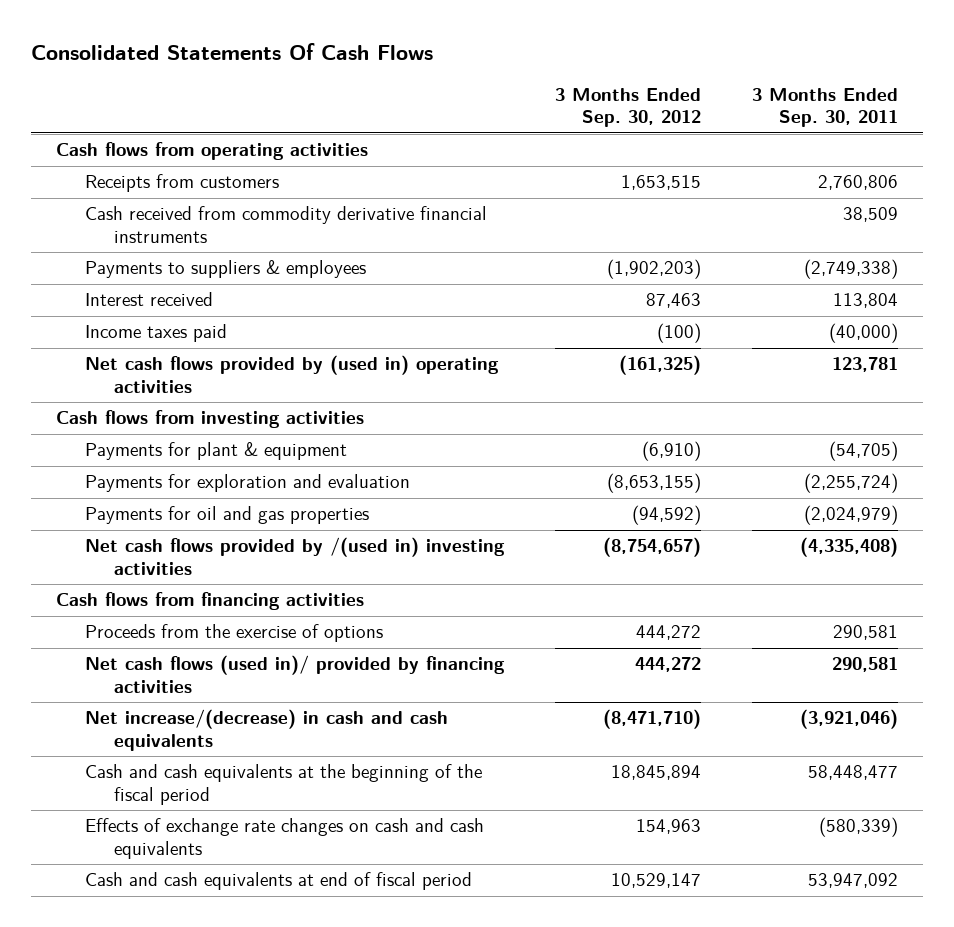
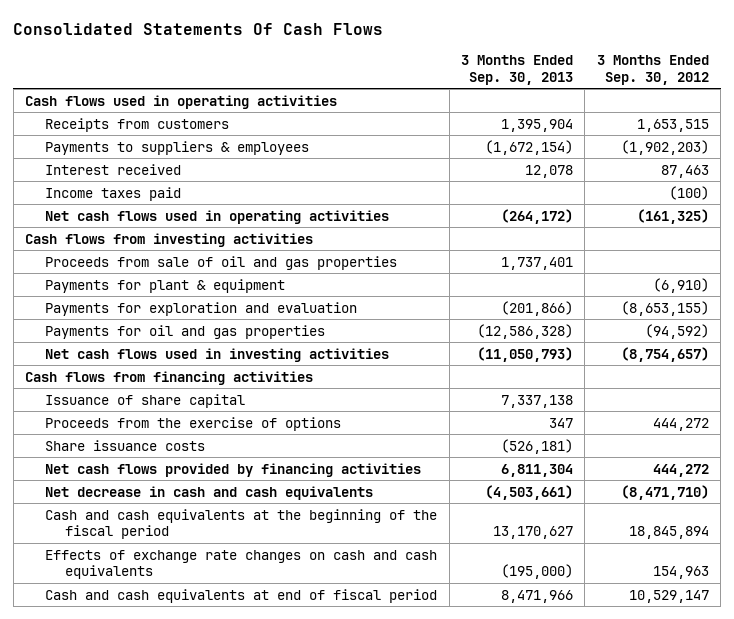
- | 3 Months Ended Sep. 30, 2012 | 3 Months Ended Sep. 30, 2011
+ | 3 Months Ended Sep. 30, 2013 | 3 Months Ended Sep. 30, 2012
- Cash flows from operating activities
+ Cash flows used in operating activities
- Cash received from commodity derivative financial instruments | | 38,509
- Net cash flows provided by (used in) operating activities | (161,325) | 123,781
+ Net cash flows used in operating activities | (264,172) | (161,325)
+ Proceeds from sale of oil and gas properties | 1,737,401 |
- Net cash flows provided by /(used in) investing activities | (8,754,657) | (4,335,408)
+ Net cash flows used in investing activities | (11,050,793) | (8,754,657)
+ Issuance of share capital | 7,337,138 |
- Net cash flows (used in)/ provided by financing activities | 444,272 | 290,581
- Net increase/(decrease) in cash and cash equivalents | (8,471,710) | (3,921,046)
+ Share issuance costs | (526,181) |
+ Net cash flows provided by financing activities | 6,811,304 | 444,272
+ Net decrease in cash and cash equivalents | (4,503,661) | (8,471,710)

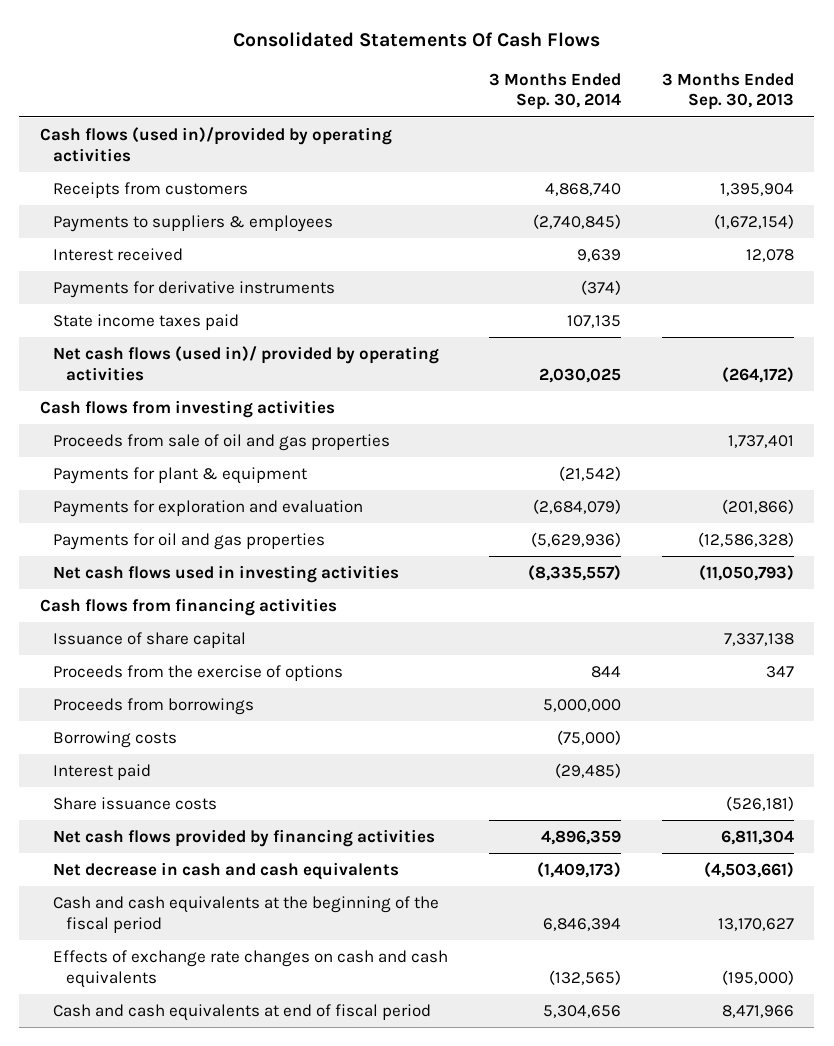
- | 3 Months Ended Sep. 30, 2013 | 3 Months Ended Sep. 30, 2012
+ | 3 Months Ended Sep. 30, 2014 | 3 Months Ended Sep. 30, 2013
- Cash flows used in operating activities
+ Cash flows (used in)/provided by operating activities
- Income taxes paid | | (100)
- Net cash flows used in operating activities | (264,172) | (161,325)
+ Payments for derivative instruments | (374) |
+ State income taxes paid | 107,135 |
+ Net cash flows (used in)/ provided by operating activities | 2,030,025 | (264,172)
+ Proceeds from borrowings | 5,000,000 |
+ Borrowing costs | (75,000) |
+ Interest paid | (29,485) |

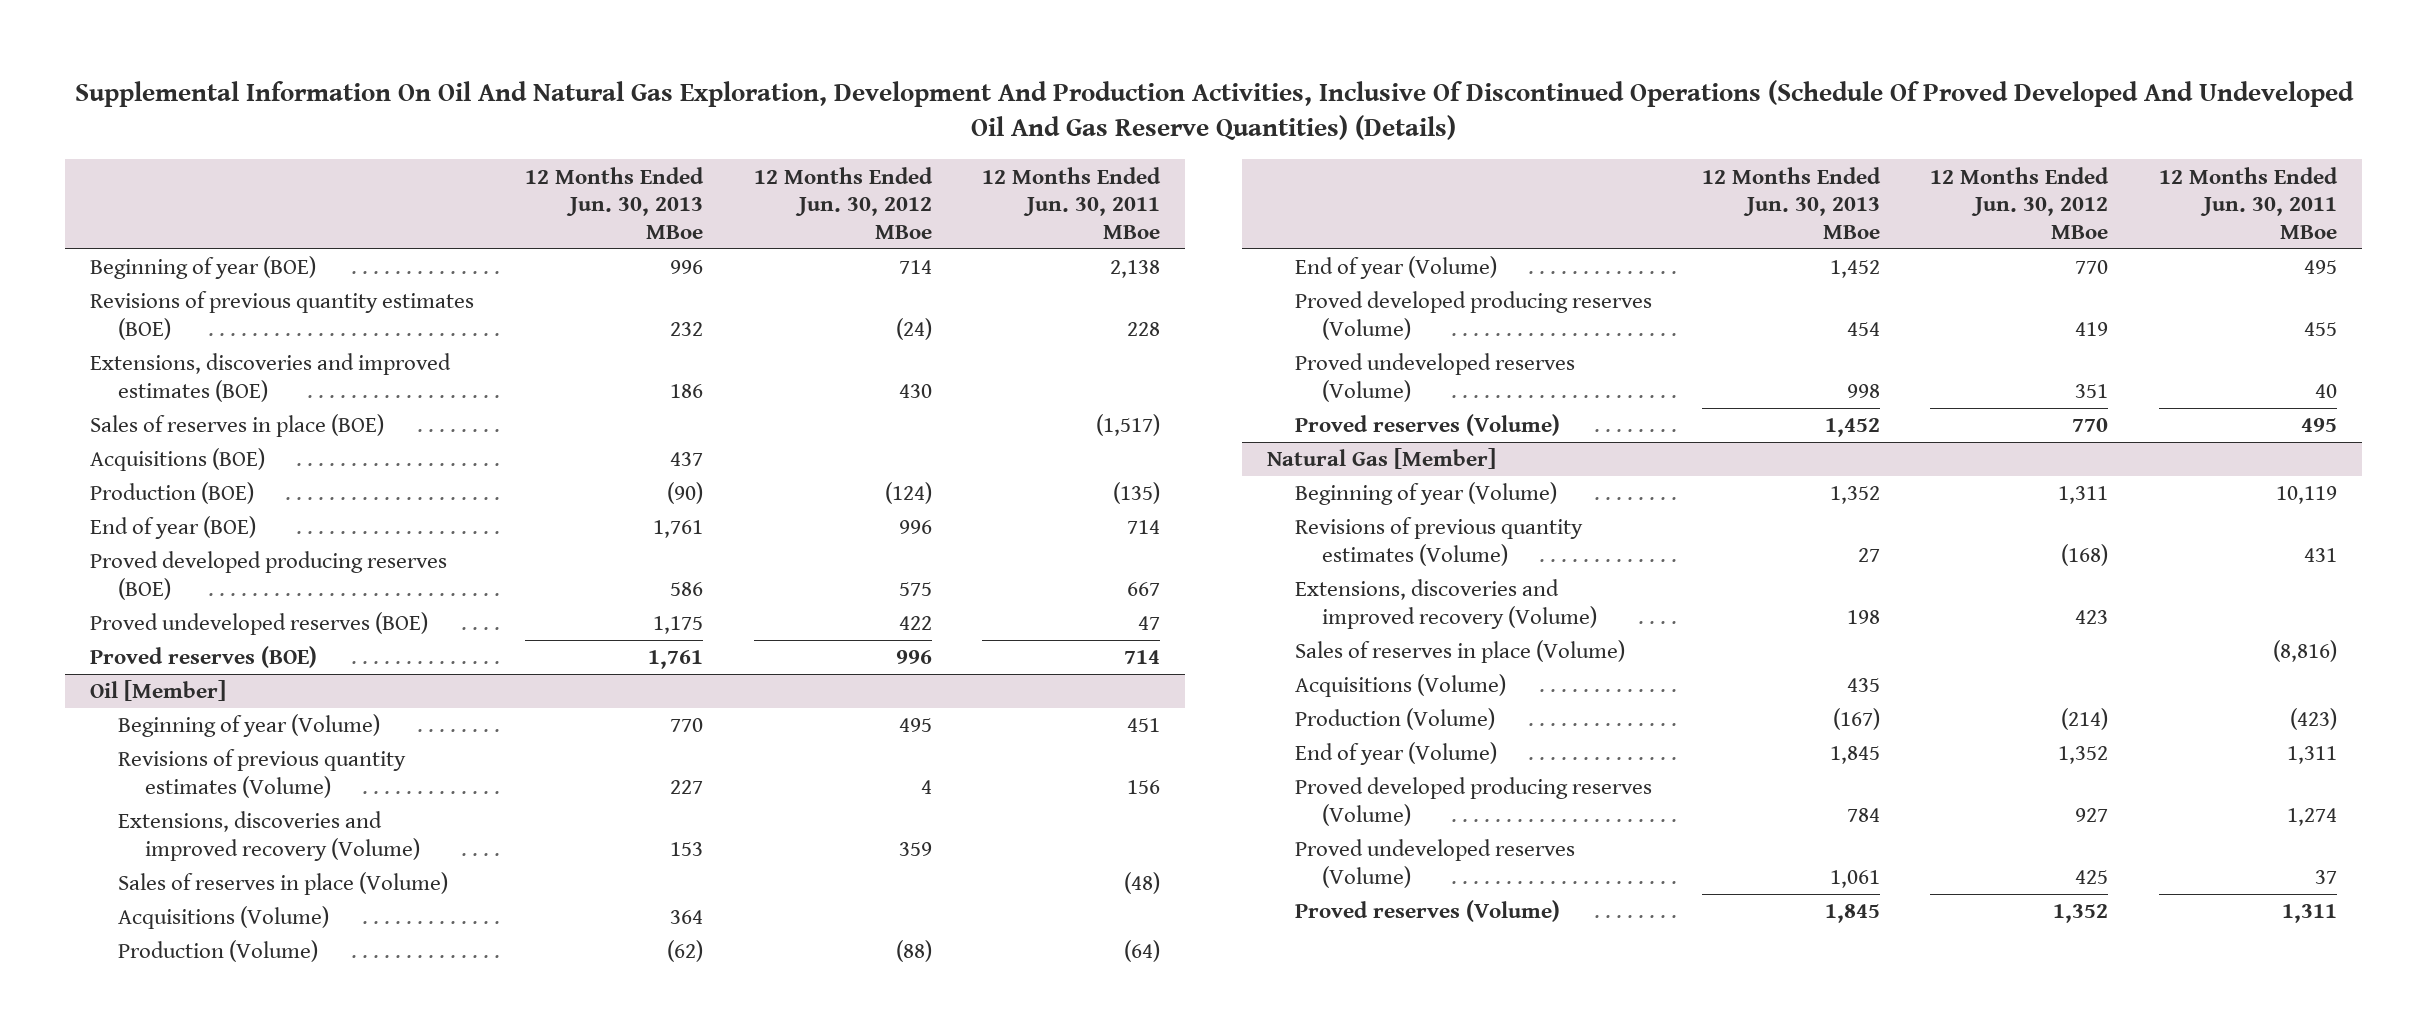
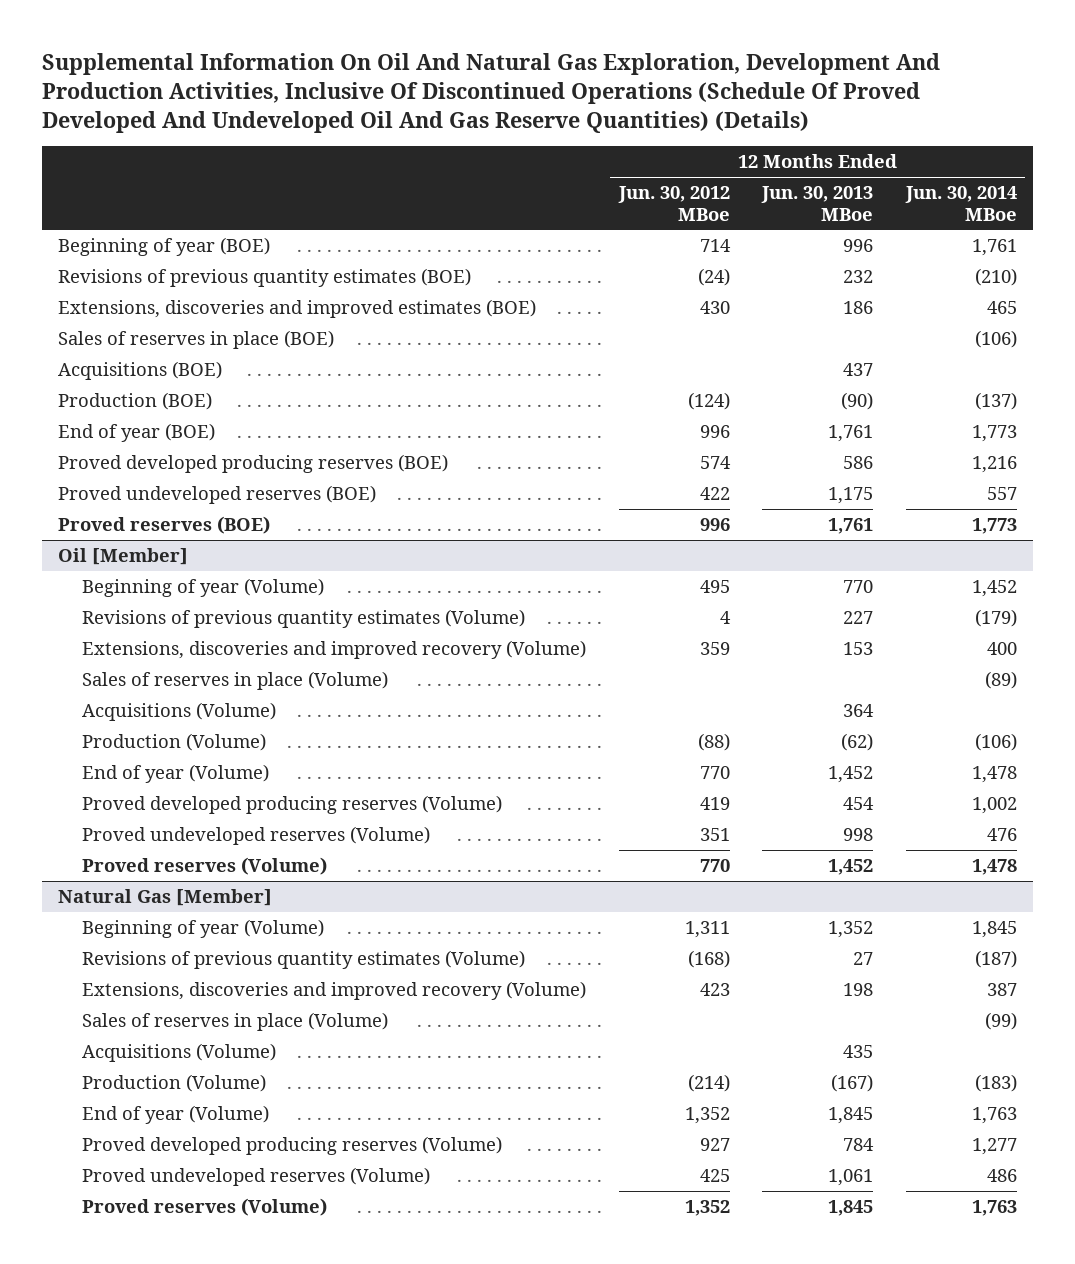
- | 12 Months Ended Jun. 30, 2013 MBoe | 12 Months Ended Jun. 30, 2012 MBoe | 12 Months Ended Jun. 30, 2011 MBoe
+ | 12 Months Ended Jun. 30, 2012 MBoe | 12 Months Ended Jun. 30, 2013 MBoe | 12 Months Ended Jun. 30, 2014 MBoe
- Proved developed producing reserves (BOE) | 586 | 575 | 667
+ Proved developed producing reserves (BOE) | 574 | 586 | 1,216

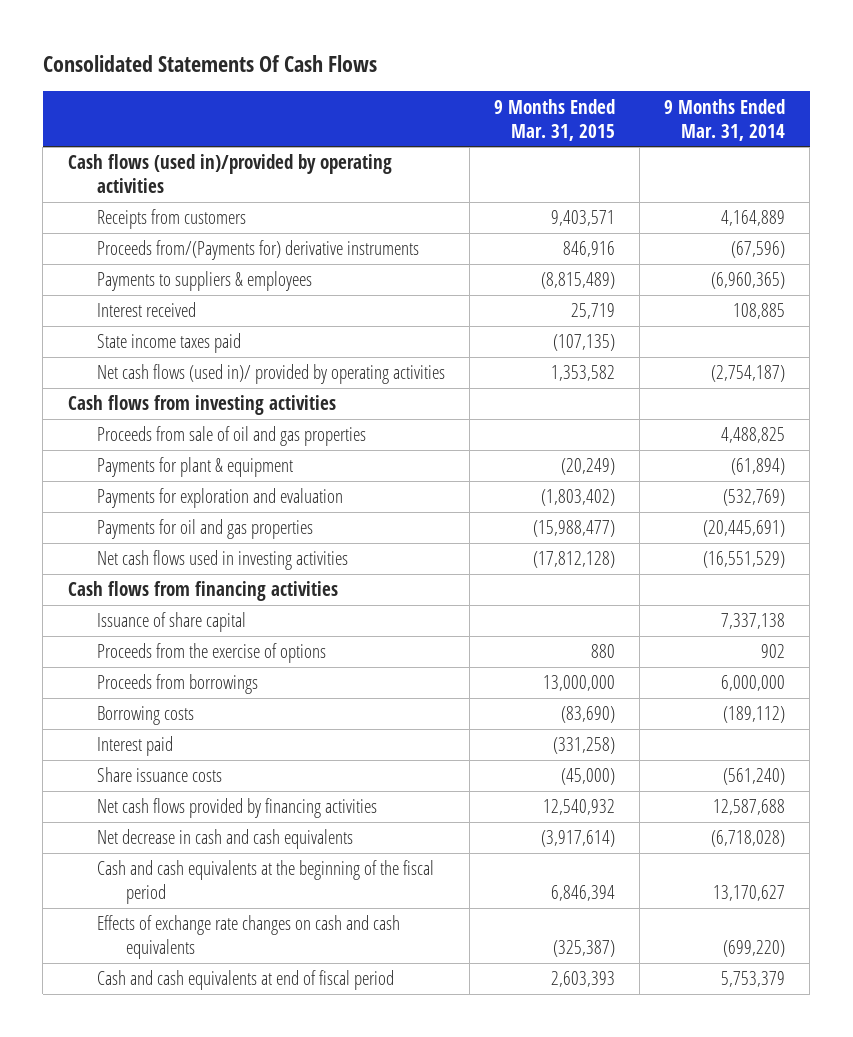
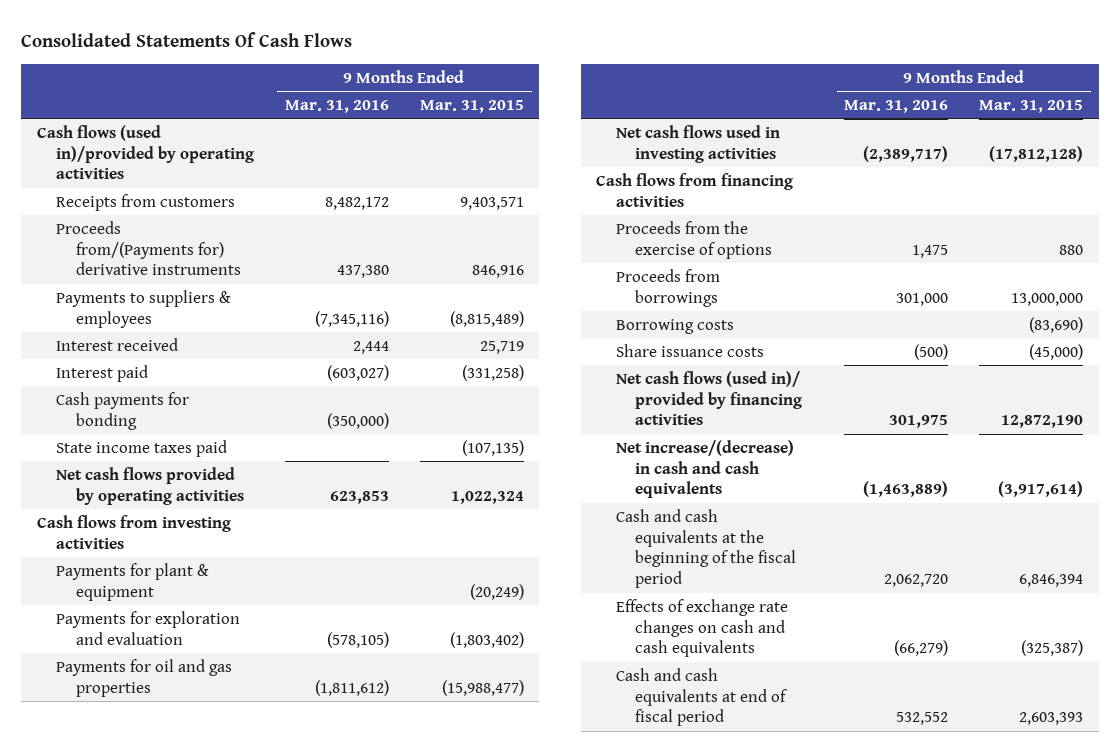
- | 9 Months Ended Mar. 31, 2015 | 9 Months Ended Mar. 31, 2014
+ | 9 Months Ended Mar. 31, 2016 | 9 Months Ended Mar. 31, 2015
moved up: Interest paid | (603,027) | (331,258)
+ Cash payments for bonding | (350,000) |
- Net cash flows (used in)/ provided by operating activities | 1,353,582 | (2,754,187)
+ Net cash flows provided by operating activities | 623,853 | 1,022,324
- Proceeds from sale of oil and gas properties | | 4,488,825
- Issuance of share capital | | 7,337,138
- Net cash flows provided by financing activities | 12,540,932 | 12,587,688
- Net decrease in cash and cash equivalents | (3,917,614) | (6,718,028)
+ Net cash flows (used in)/ provided by financing activities | 301,975 | 12,872,190
+ Net increase/(decrease) in cash and cash equivalents | (1,463,889) | (3,917,614)

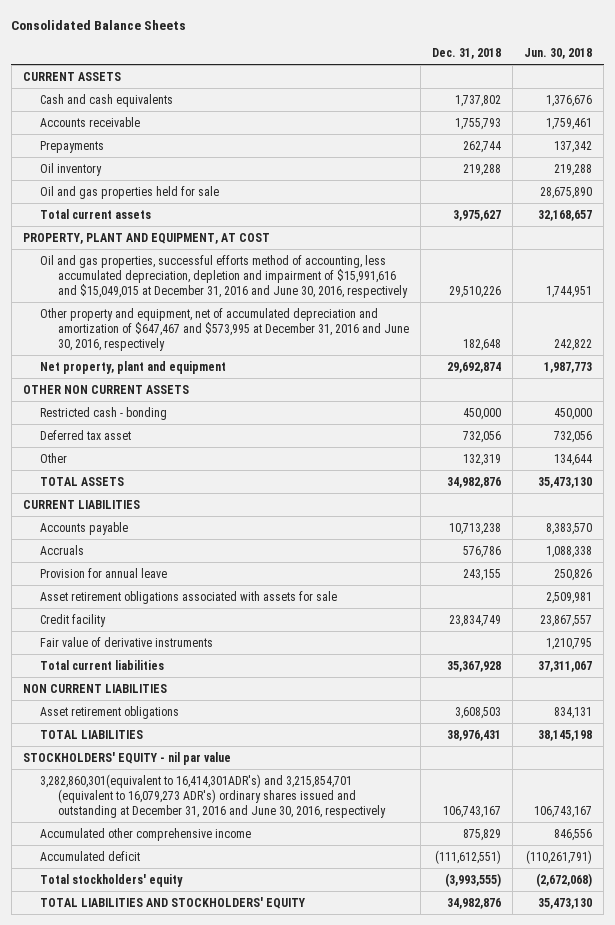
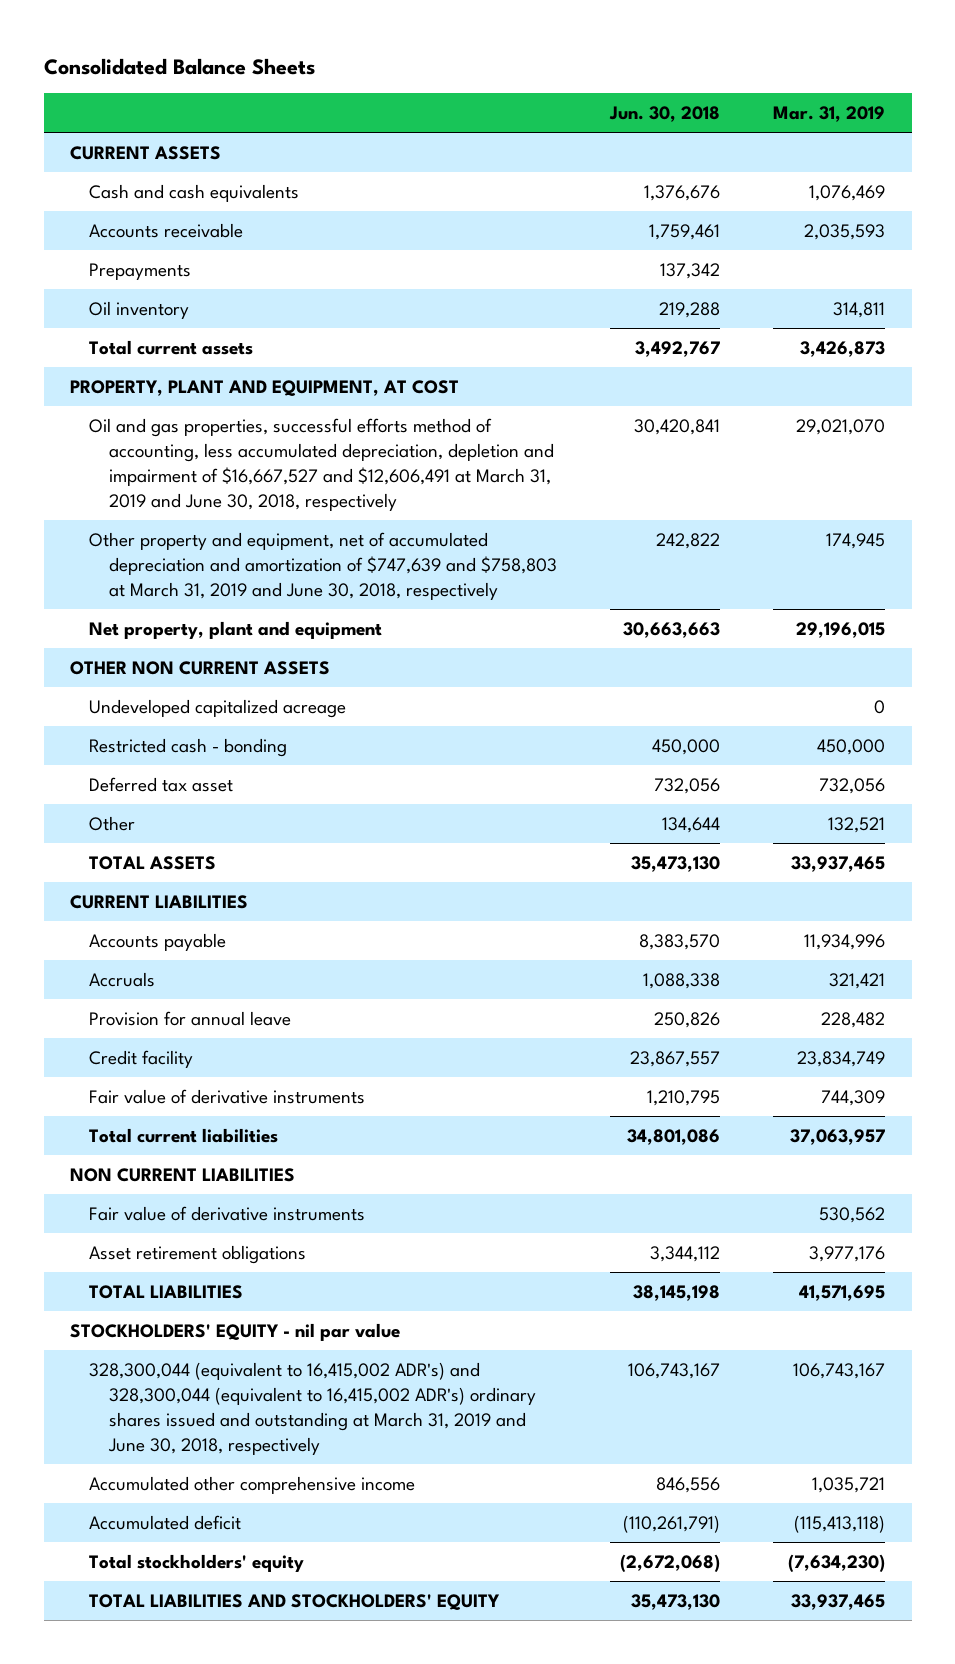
- | Dec. 31, 2018 | Jun. 30, 2018
+ | Jun. 30, 2018 | Mar. 31, 2019
- Oil and gas properties held for sale | | 28,675,890
- Total current assets | 3,975,627 | 32,168,657
+ Total current assets | 3,492,767 | 3,426,873
- Oil and gas properties, successful efforts method of accounting, less accumulated depreciation, depletion and impairment of $15,991,616 and $15,049,015 at December 31, 2016 and June 30, 2016, respectively | 29,510,226 | 1,744,951
- Other property and equipment, net of accumulated depreciation and amortization of $647,467 and $573,995 at December 31, 2016 and June 30, 2016, respectively | 182,648 | 242,822
- Net property, plant and equipment | 29,692,874 | 1,987,773
+ Oil and gas properties, successful efforts method of accounting, less accumulated depreciation, depletion and impairment of $16,667,527 and $12,606,491 at March 31, 2019 and June 30, 2018, respectively | 30,420,841 | 29,021,070
+ Other property and equipment, net of accumulated depreciation and amortization of $747,639 and $758,803 at March 31, 2019 and June 30, 2018, respectively | 242,822 | 174,945
+ Net property, plant and equipment | 30,663,663 | 29,196,015
+ Undeveloped capitalized acreage | | 0
- Asset retirement obligations associated with assets for sale | | 2,509,981
- Total current liabilities | 35,367,928 | 37,311,067
+ Total current liabilities | 34,801,086 | 37,063,957
- Asset retirement obligations | 3,608,503 | 834,131
+ Fair value of derivative instruments | | 530,562
+ Asset retirement obligations | 3,344,112 | 3,977,176
- 3,282,860,301(equivalent to 16,414,301ADR's) and 3,215,854,701 (equivalent to 16,079,273 ADR's) ordinary shares issued and outstanding at December 31, 2016 and June 30, 2016, respectively | 106,743,167 | 106,743,167
+ 328,300,044 (equivalent to 16,415,002 ADR's) and 328,300,044 (equivalent to 16,415,002 ADR's) ordinary shares issued and outstanding at March 31, 2019 and June 30, 2018, respectively | 106,743,167 | 106,743,167

